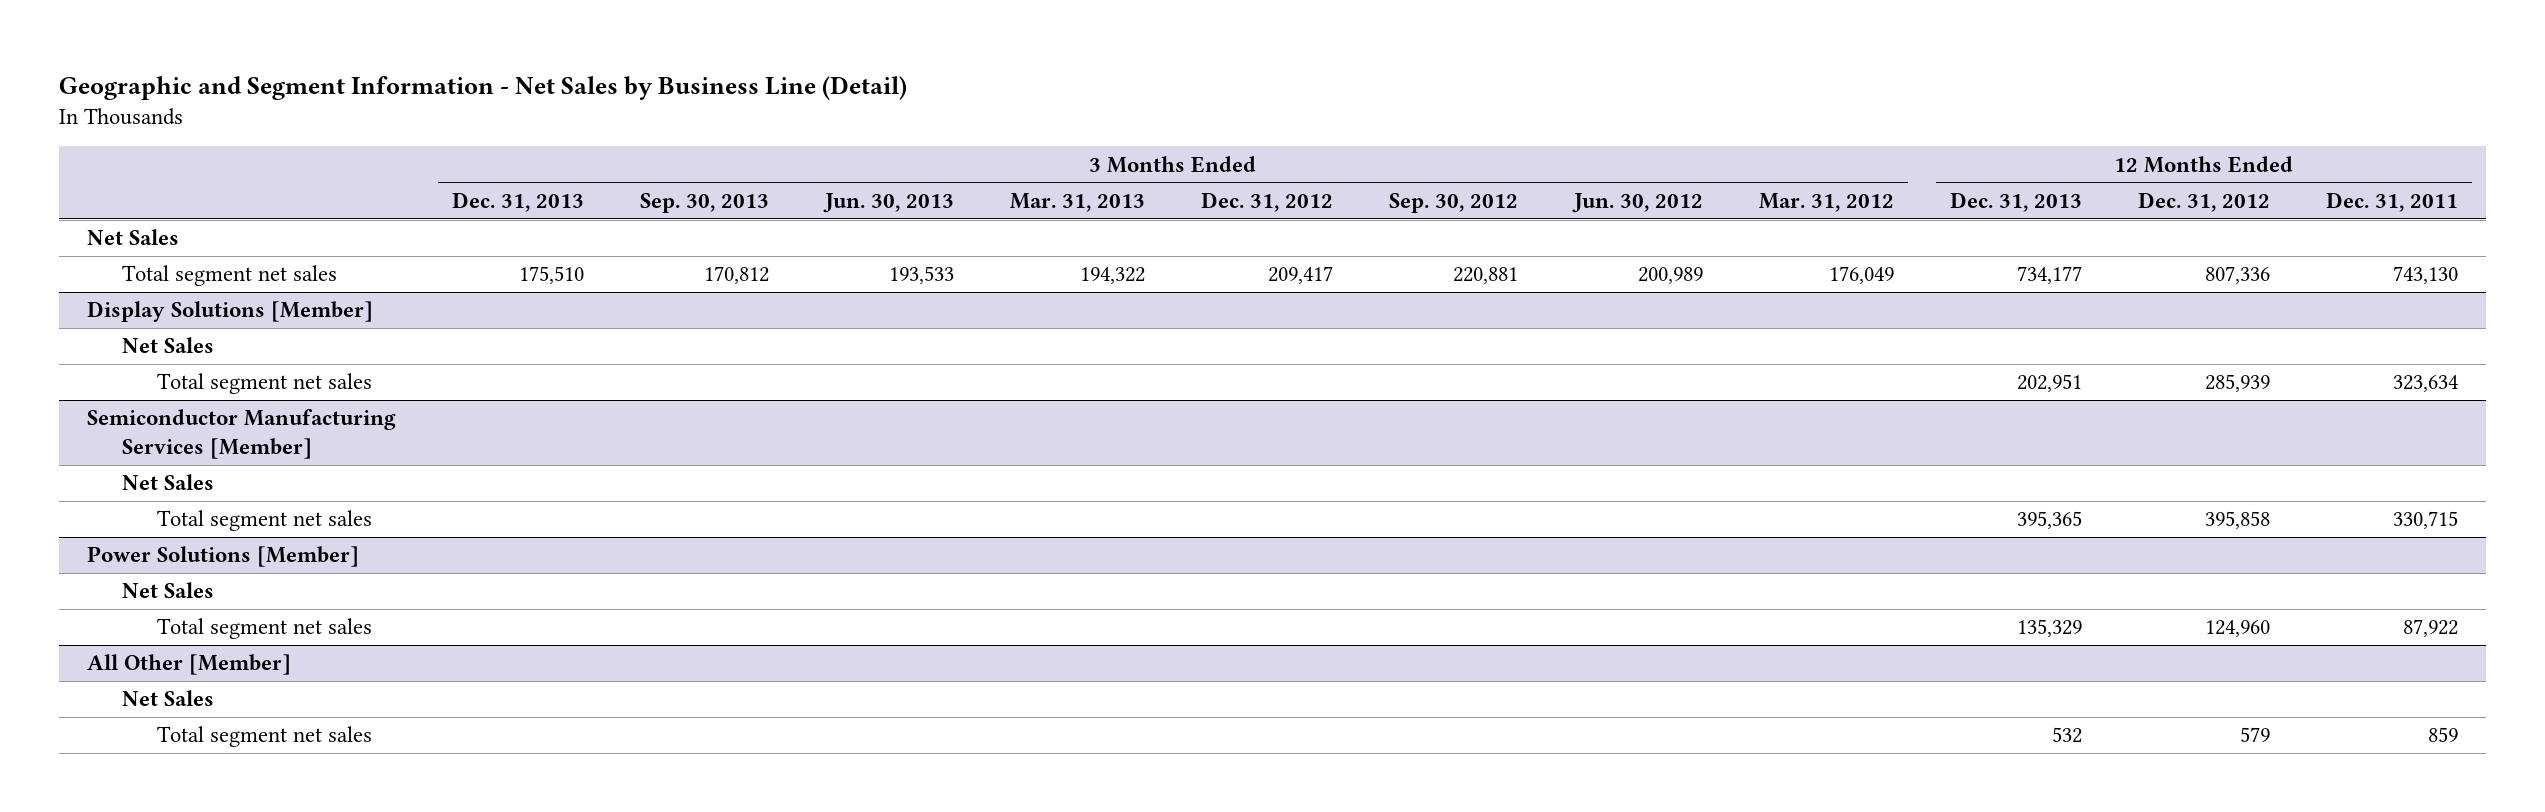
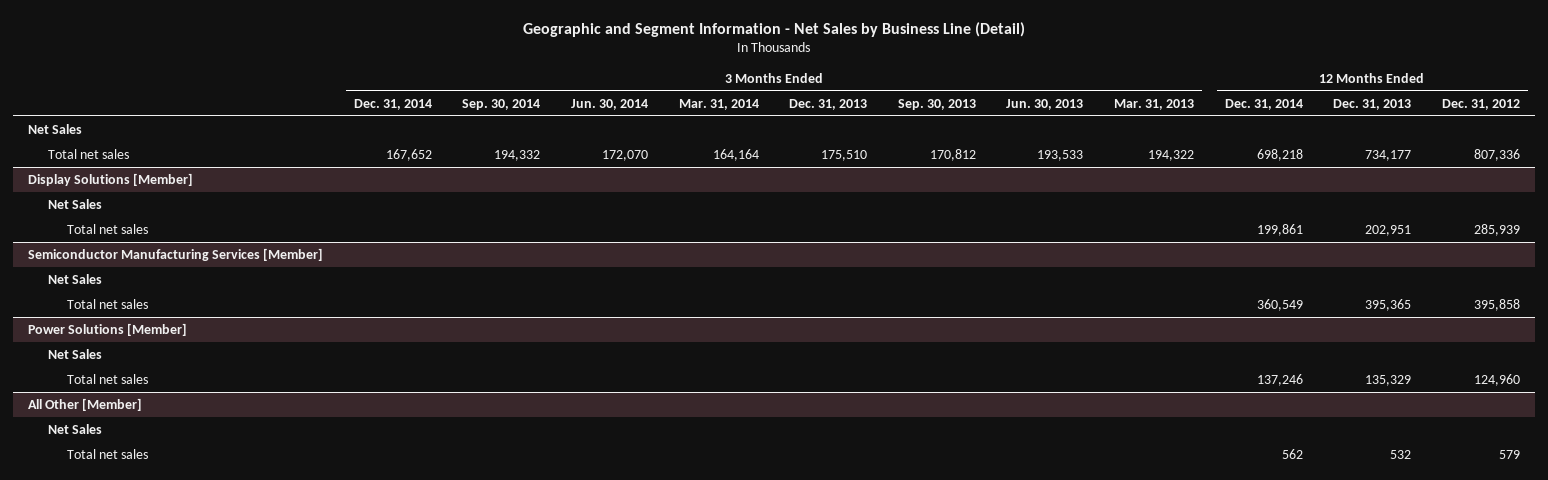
- | 3 Months Ended Dec. 31, 2013 | 3 Months Ended Sep. 30, 2013 | 3 Months Ended Jun. 30, 2013 | 3 Months Ended Mar. 31, 2013 | 3 Months Ended Dec. 31, 2012 | 3 Months Ended Sep. 30, 2012 | 3 Months Ended Jun. 30, 2012 | 3 Months Ended Mar. 31, 2012 | 12 Months Ended Dec. 31, 2013 | 12 Months Ended Dec. 31, 2012 | 12 Months Ended Dec. 31, 2011
+ | 3 Months Ended Dec. 31, 2014 | 3 Months Ended Sep. 30, 2014 | 3 Months Ended Jun. 30, 2014 | 3 Months Ended Mar. 31, 2014 | 3 Months Ended Dec. 31, 2013 | 3 Months Ended Sep. 30, 2013 | 3 Months Ended Jun. 30, 2013 | 3 Months Ended Mar. 31, 2013 | 12 Months Ended Dec. 31, 2014 | 12 Months Ended Dec. 31, 2013 | 12 Months Ended Dec. 31, 2012
- Total segment net sales | 175,510 | 170,812 | 193,533 | 194,322 | 209,417 | 220,881 | 200,989 | 176,049 | 734,177 | 807,336 | 743,130
+ Total net sales | 167,652 | 194,332 | 172,070 | 164,164 | 175,510 | 170,812 | 193,533 | 194,322 | 698,218 | 734,177 | 807,336
@ Display Solutions [Member]
- Total segment net sales | | | | | | | | | 202,951 | 285,939 | 323,634
+ Total net sales | | | | | | | | | 199,861 | 202,951 | 285,939
@ Semiconductor Manufacturing Services [Member]
- Total segment net sales | | | | | | | | | 395,365 | 395,858 | 330,715
+ Total net sales | | | | | | | | | 360,549 | 395,365 | 395,858
@ Power Solutions [Member]
- Total segment net sales | | | | | | | | | 135,329 | 124,960 | 87,922
+ Total net sales | | | | | | | | | 137,246 | 135,329 | 124,960
@ All Other [Member]
- Total segment net sales | | | | | | | | | 532 | 579 | 859
+ Total net sales | | | | | | | | | 562 | 532 | 579

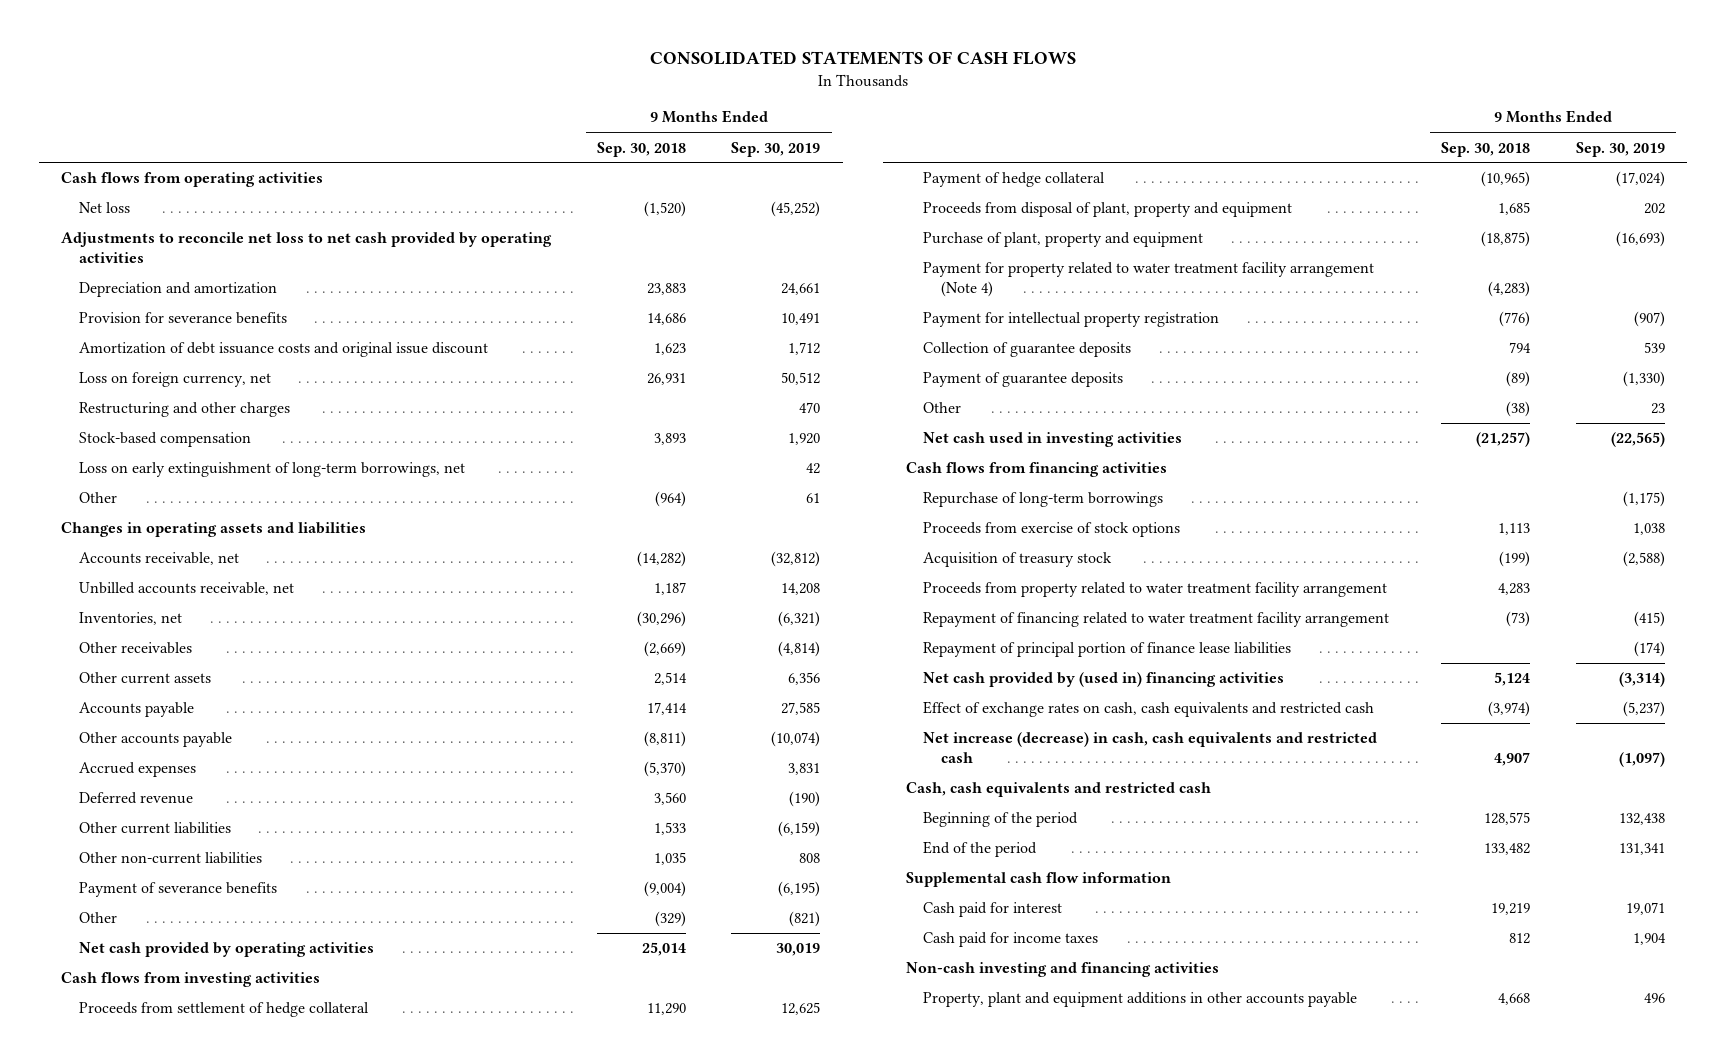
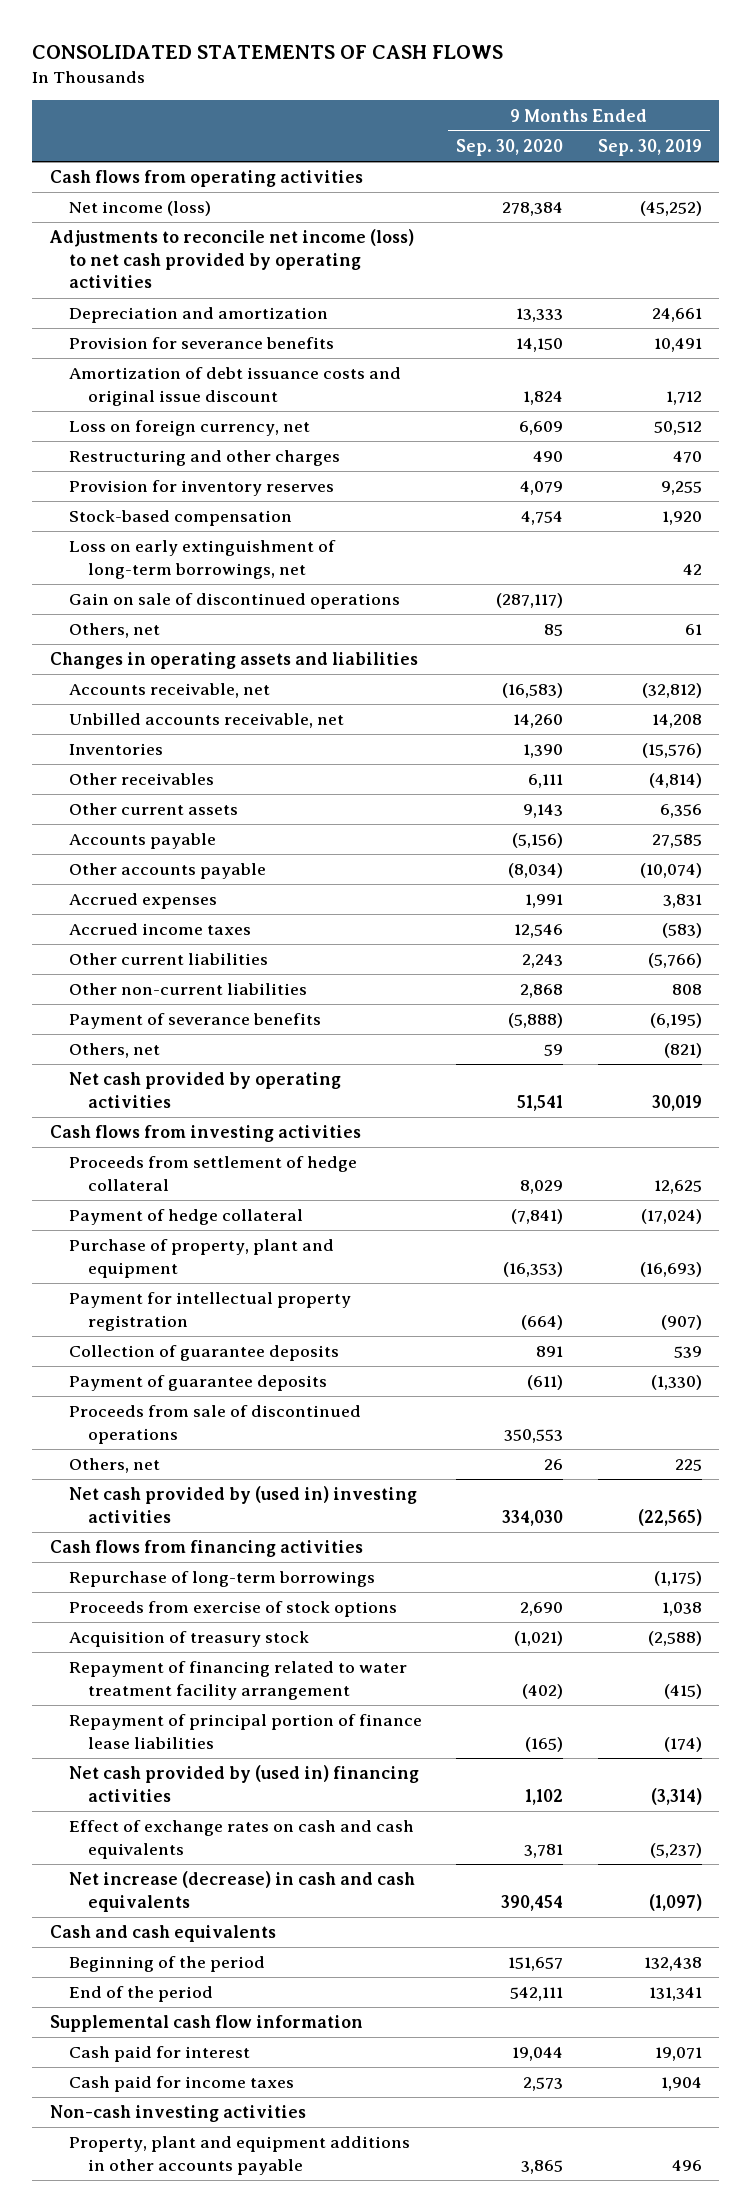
- | 9 Months Ended Sep. 30, 2018 | 9 Months Ended Sep. 30, 2019
+ | 9 Months Ended Sep. 30, 2020 | 9 Months Ended Sep. 30, 2019
- Net loss | (1,520) | (45,252)
- Adjustments to reconcile net loss to net cash provided by operating activities
+ Net income (loss) | 278,384 | (45,252)
+ Adjustments to reconcile net income (loss) to net cash provided by operating activities
+ Provision for inventory reserves | 4,079 | 9,255
- Other | (964) | 61
+ Gain on sale of discontinued operations | (287,117) |
+ Others, net | 85 | 61
- Inventories, net | (30,296) | (6,321)
+ Inventories | 1,390 | (15,576)
- Deferred revenue | 3,560 | (190)
- Other current liabilities | 1,533 | (6,159)
+ Accrued income taxes | 12,546 | (583)
+ Other current liabilities | 2,243 | (5,766)
- Other | (329) | (821)
+ Others, net | 59 | (821)
- Proceeds from disposal of plant, property and equipment | 1,685 | 202
- Purchase of plant, property and equipment | (18,875) | (16,693)
- Payment for property related to water treatment facility arrangement (Note 4) | (4,283) |
+ Purchase of property, plant and equipment | (16,353) | (16,693)
- Other | (38) | 23
- Net cash used in investing activities | (21,257) | (22,565)
+ Proceeds from sale of discontinued operations | 350,553 |
+ Others, net | 26 | 225
+ Net cash provided by (used in) investing activities | 334,030 | (22,565)
- Proceeds from property related to water treatment facility arrangement | 4,283 |
- Effect of exchange rates on cash, cash equivalents and restricted cash | (3,974) | (5,237)
- Net increase (decrease) in cash, cash equivalents and restricted cash | 4,907 | (1,097)
- Cash, cash equivalents and restricted cash
+ Effect of exchange rates on cash and cash equivalents | 3,781 | (5,237)
+ Net increase (decrease) in cash and cash equivalents | 390,454 | (1,097)
+ Cash and cash equivalents
- Non-cash investing and financing activities
+ Non-cash investing activities

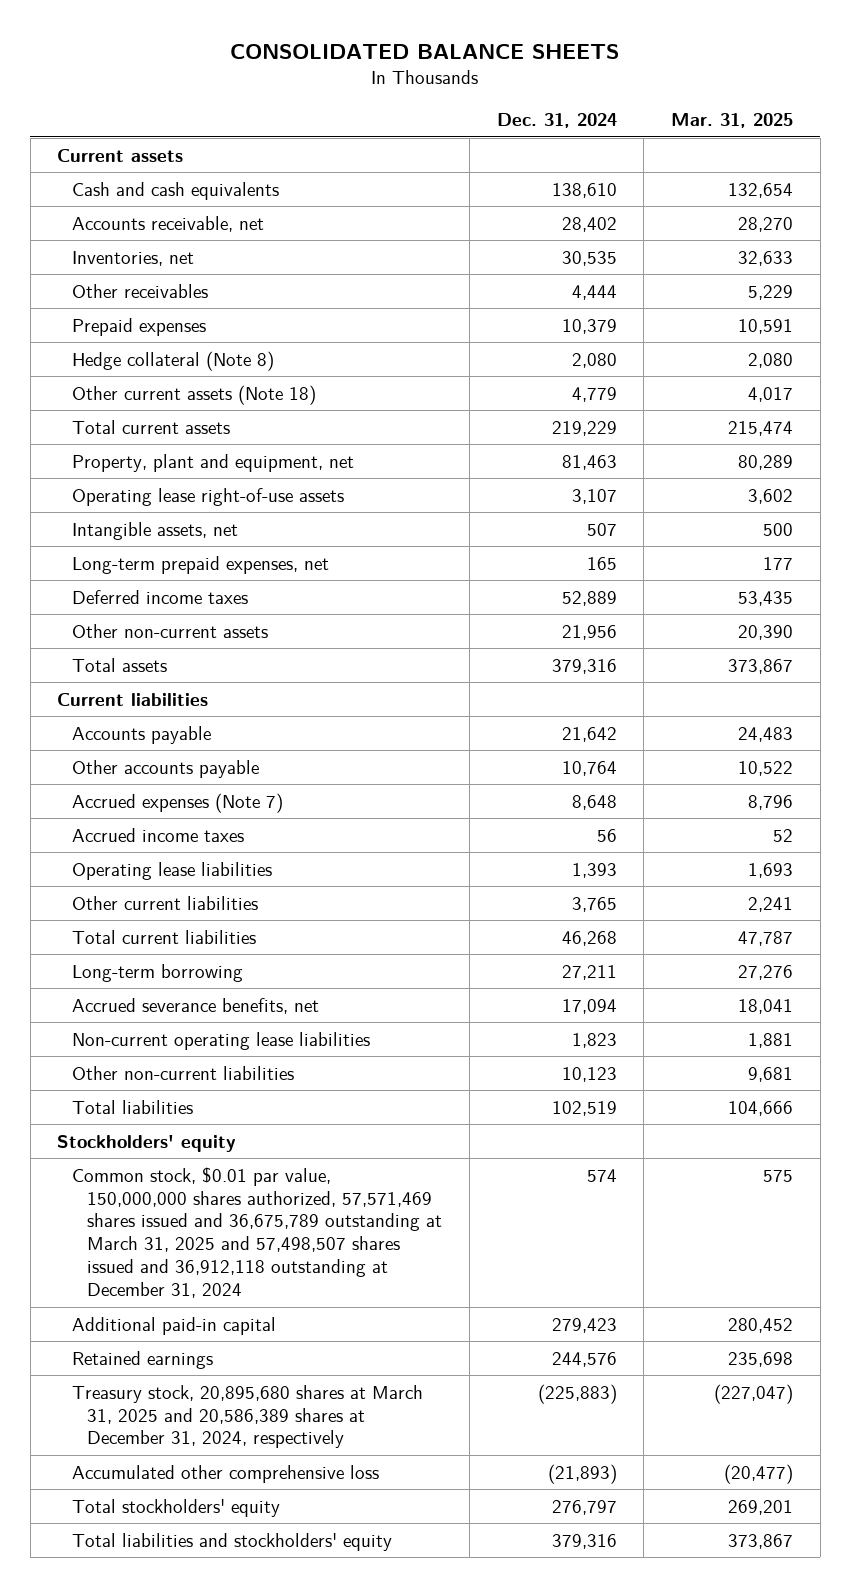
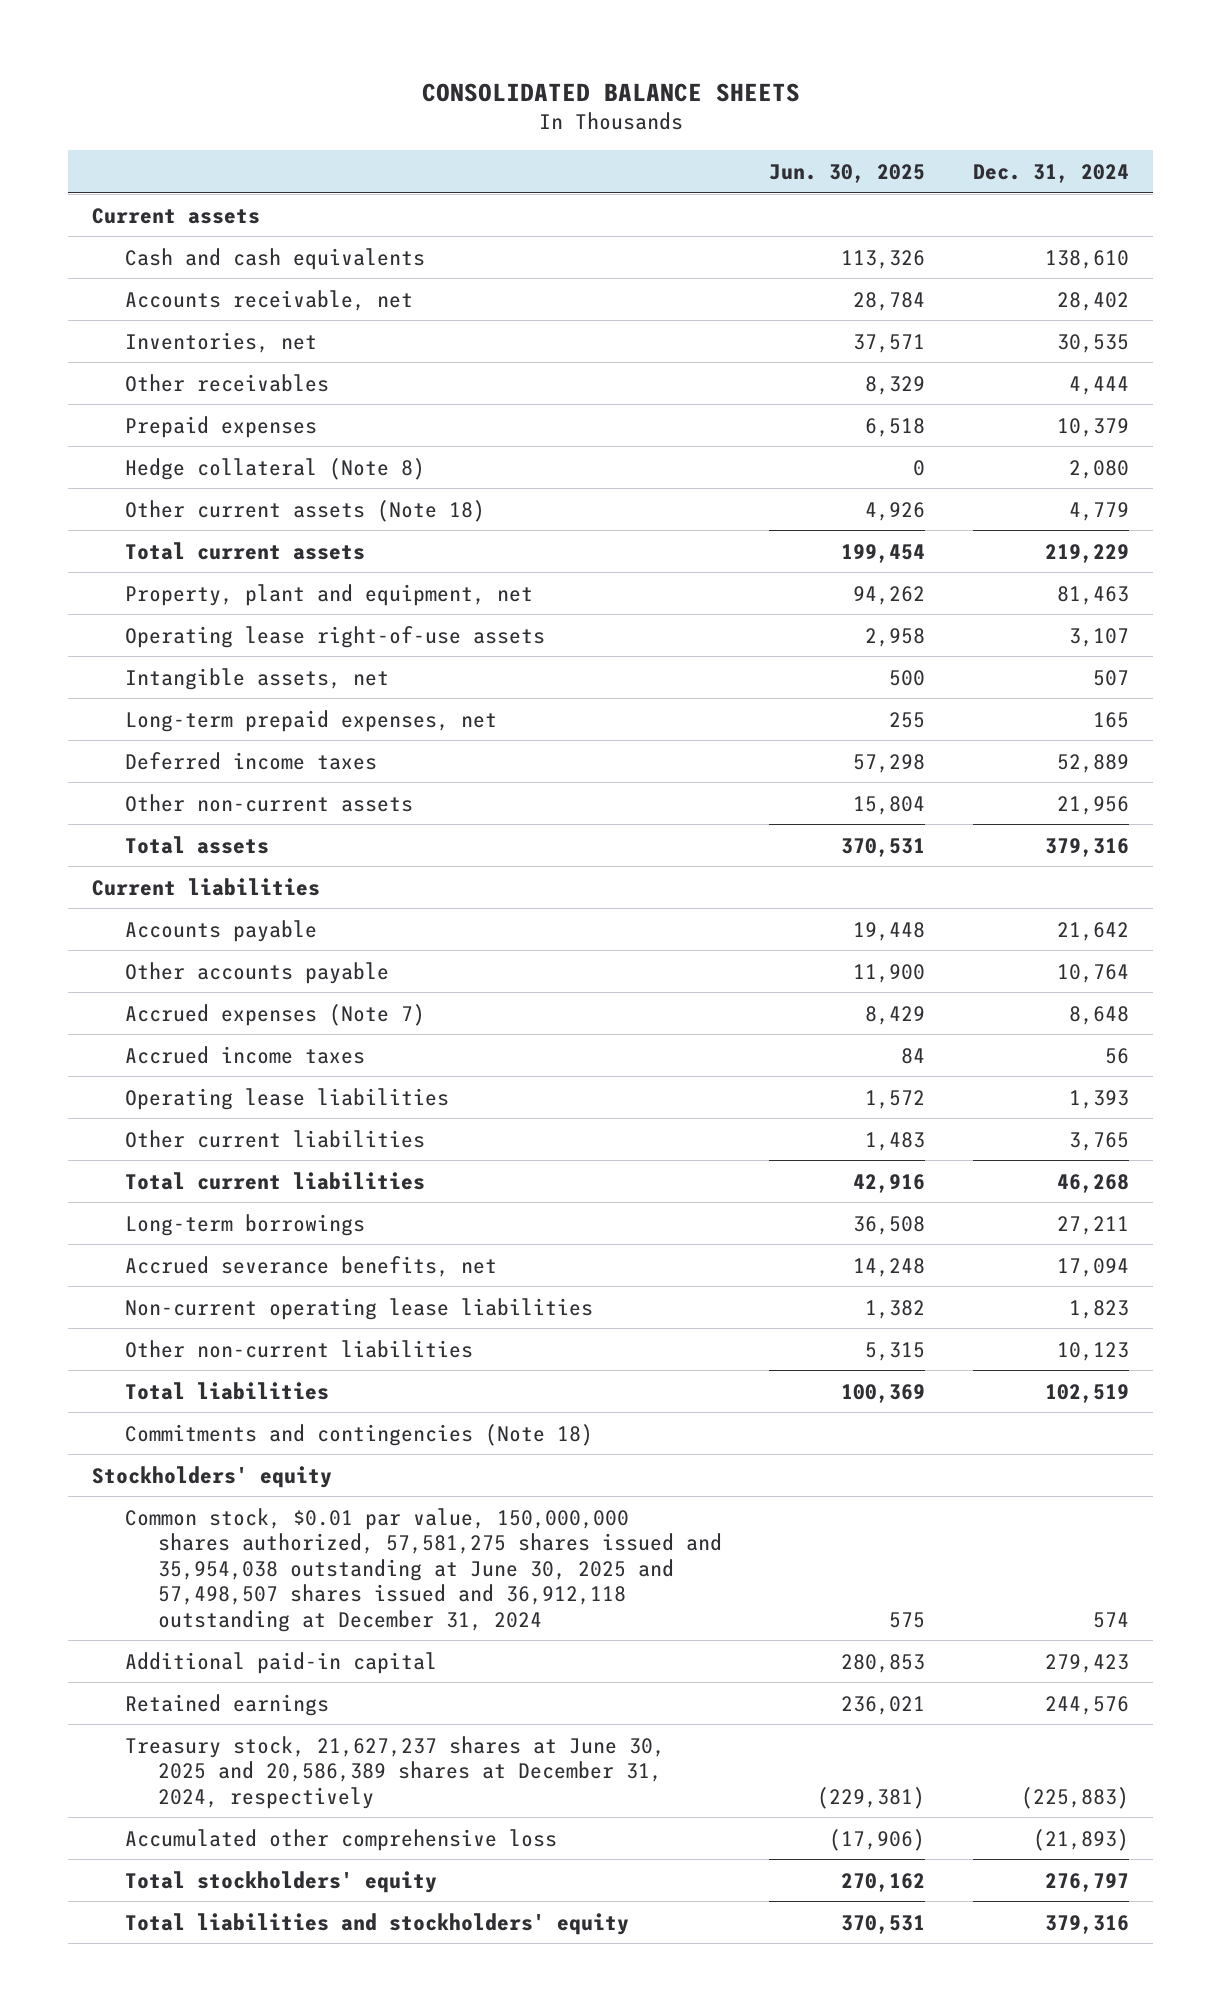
- | Dec. 31, 2024 | Mar. 31, 2025
+ | Jun. 30, 2025 | Dec. 31, 2024
- Long-term borrowing | 27,211 | 27,276
+ Long-term borrowings | 36,508 | 27,211
+ Commitments and contingencies (Note 18)
- Common stock, $0.01 par value, 150,000,000 shares authorized, 57,571,469 shares issued and 36,675,789 outstanding at March 31, 2025 and 57,498,507 shares issued and 36,912,118 outstanding at December 31, 2024 | 574 | 575
+ Common stock, $0.01 par value, 150,000,000 shares authorized, 57,581,275 shares issued and 35,954,038 outstanding at June 30, 2025 and 57,498,507 shares issued and 36,912,118 outstanding at December 31, 2024 | 575 | 574
- Treasury stock, 20,895,680 shares at March 31, 2025 and 20,586,389 shares at December 31, 2024, respectively | (225,883) | (227,047)
+ Treasury stock, 21,627,237 shares at June 30, 2025 and 20,586,389 shares at December 31, 2024, respectively | (229,381) | (225,883)

